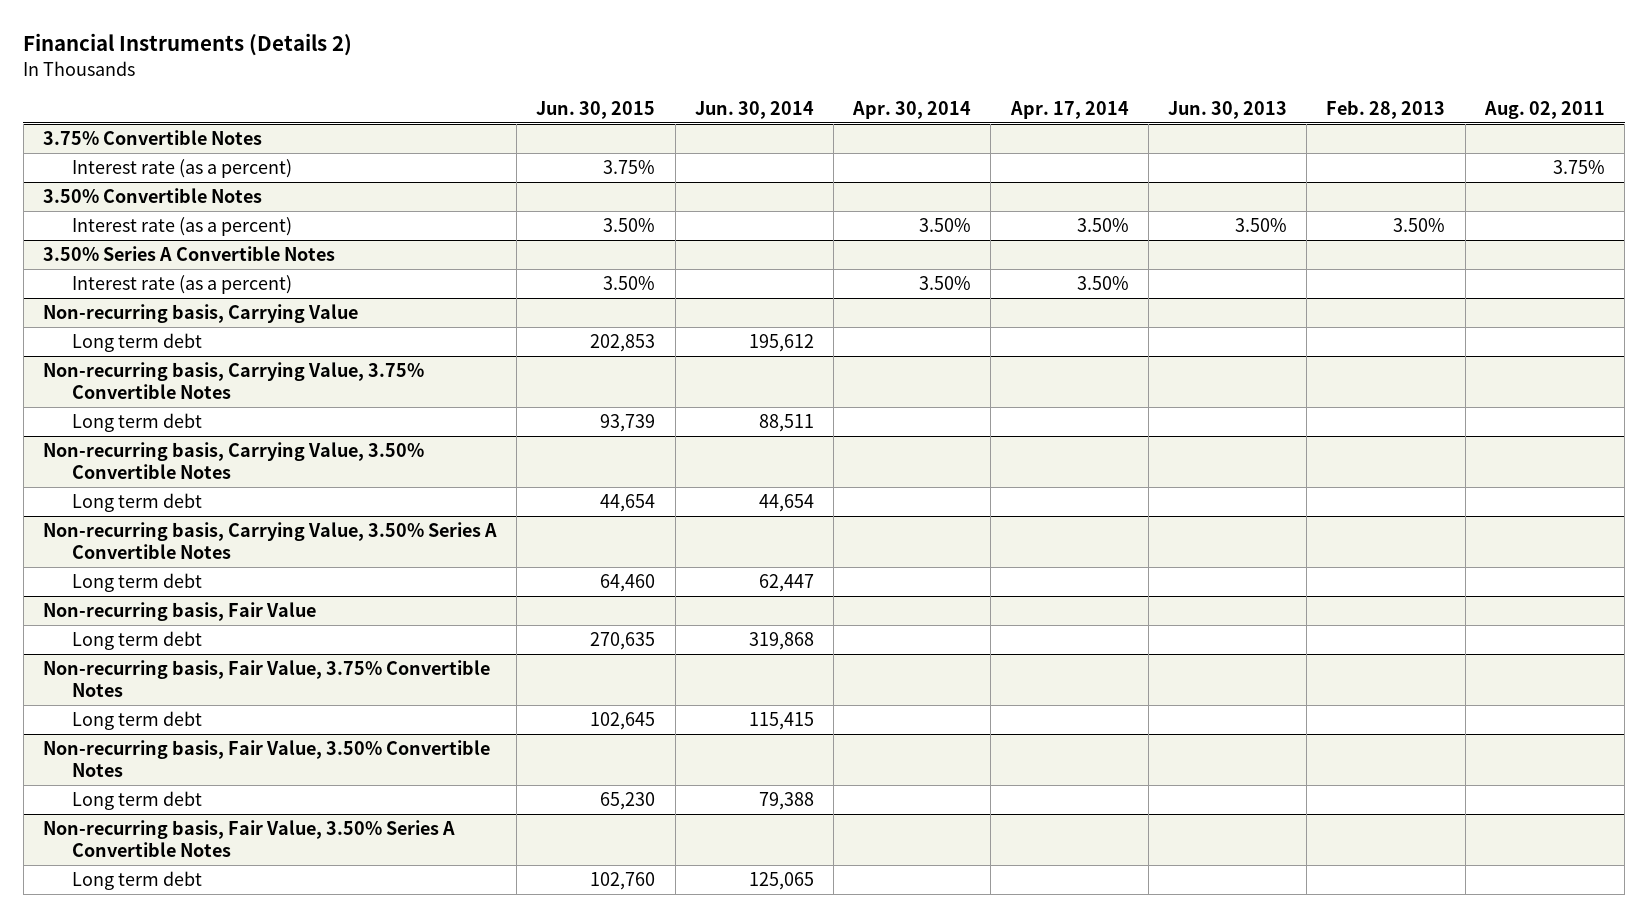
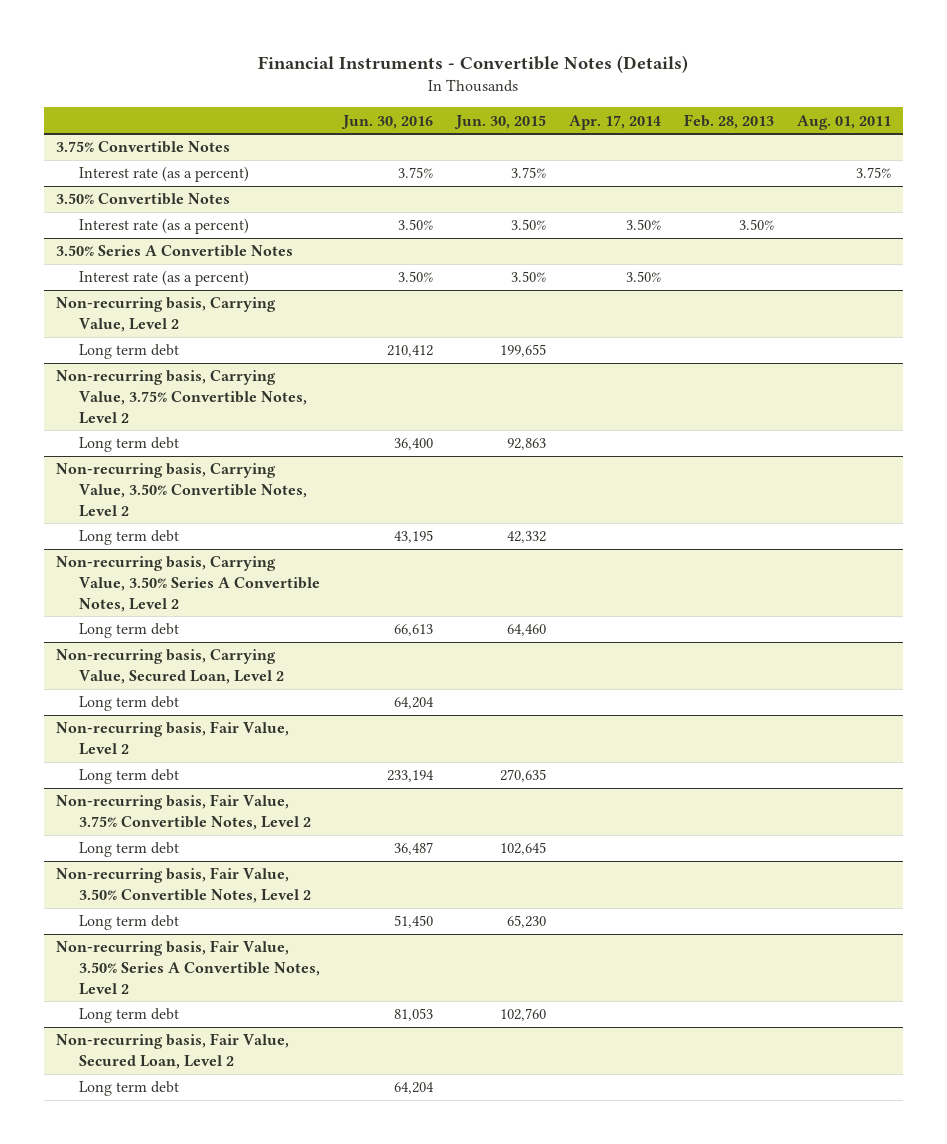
- Financial Instruments (Details 2)
+ Financial Instruments - Convertible Notes (Details)
- | Jun. 30, 2015 | Jun. 30, 2014 | Apr. 30, 2014 | Apr. 17, 2014 | Jun. 30, 2013 | Feb. 28, 2013 | Aug. 02, 2011
+ | Jun. 30, 2016 | Jun. 30, 2015 | Apr. 17, 2014 | Feb. 28, 2013 | Aug. 01, 2011
- Non-recurring basis, Carrying Value
- Long term debt | 202,853 | 195,612 | | | | |
- Non-recurring basis, Carrying Value, 3.75% Convertible Notes
- Long term debt | 93,739 | 88,511 | | | | |
- Non-recurring basis, Carrying Value, 3.50% Convertible Notes
- Long term debt | 44,654 | 44,654 | | | | |
- Non-recurring basis, Carrying Value, 3.50% Series A Convertible Notes
+ Non-recurring basis, Carrying Value, Level 2
+ Long term debt | 210,412 | 199,655 | | |
+ Non-recurring basis, Carrying Value, 3.75% Convertible Notes, Level 2
+ Long term debt | 36,400 | 92,863 | | |
+ Non-recurring basis, Carrying Value, 3.50% Convertible Notes, Level 2
+ Long term debt | 43,195 | 42,332 | | |
+ Non-recurring basis, Carrying Value, 3.50% Series A Convertible Notes, Level 2
- Non-recurring basis, Fair Value
+ Non-recurring basis, Carrying Value, Secured Loan, Level 2
+ Long term debt | 64,204 | | | |
+ Non-recurring basis, Fair Value, Level 2
- Non-recurring basis, Fair Value, 3.75% Convertible Notes
+ Non-recurring basis, Fair Value, 3.75% Convertible Notes, Level 2
- Non-recurring basis, Fair Value, 3.50% Convertible Notes
+ Non-recurring basis, Fair Value, 3.50% Convertible Notes, Level 2
- Non-recurring basis, Fair Value, 3.50% Series A Convertible Notes
+ Non-recurring basis, Fair Value, 3.50% Series A Convertible Notes, Level 2
+ Non-recurring basis, Fair Value, Secured Loan, Level 2
+ Long term debt | 64,204 | | | |

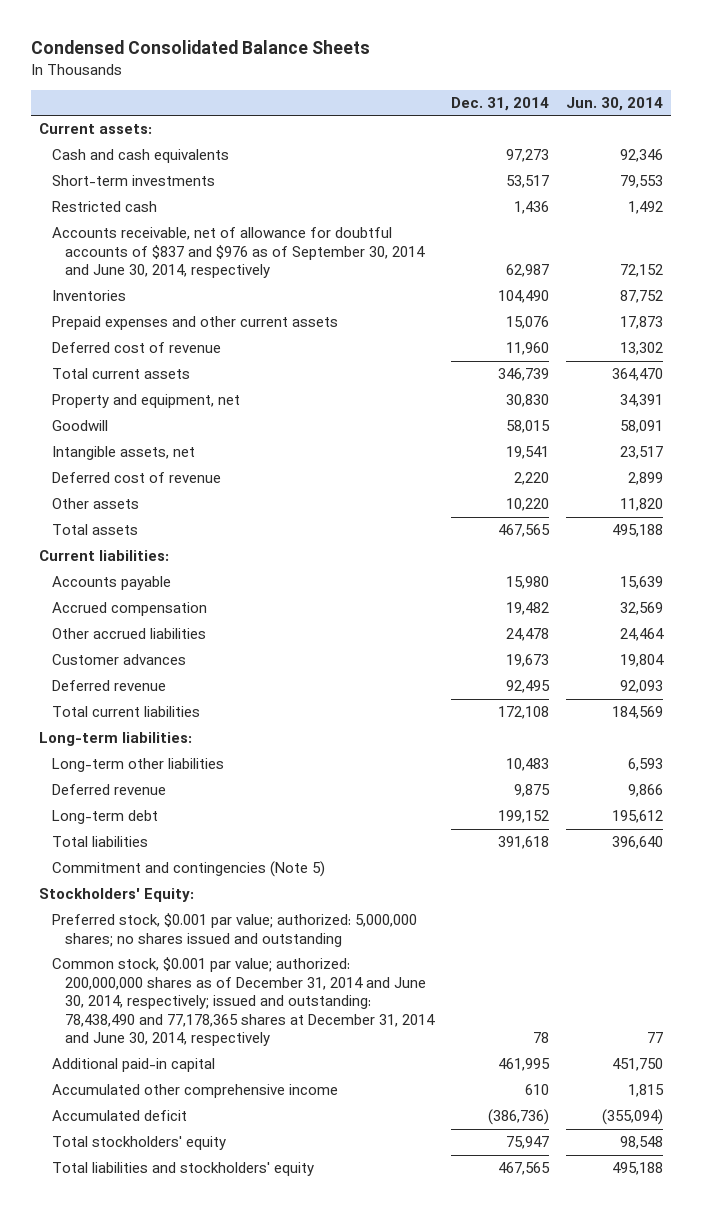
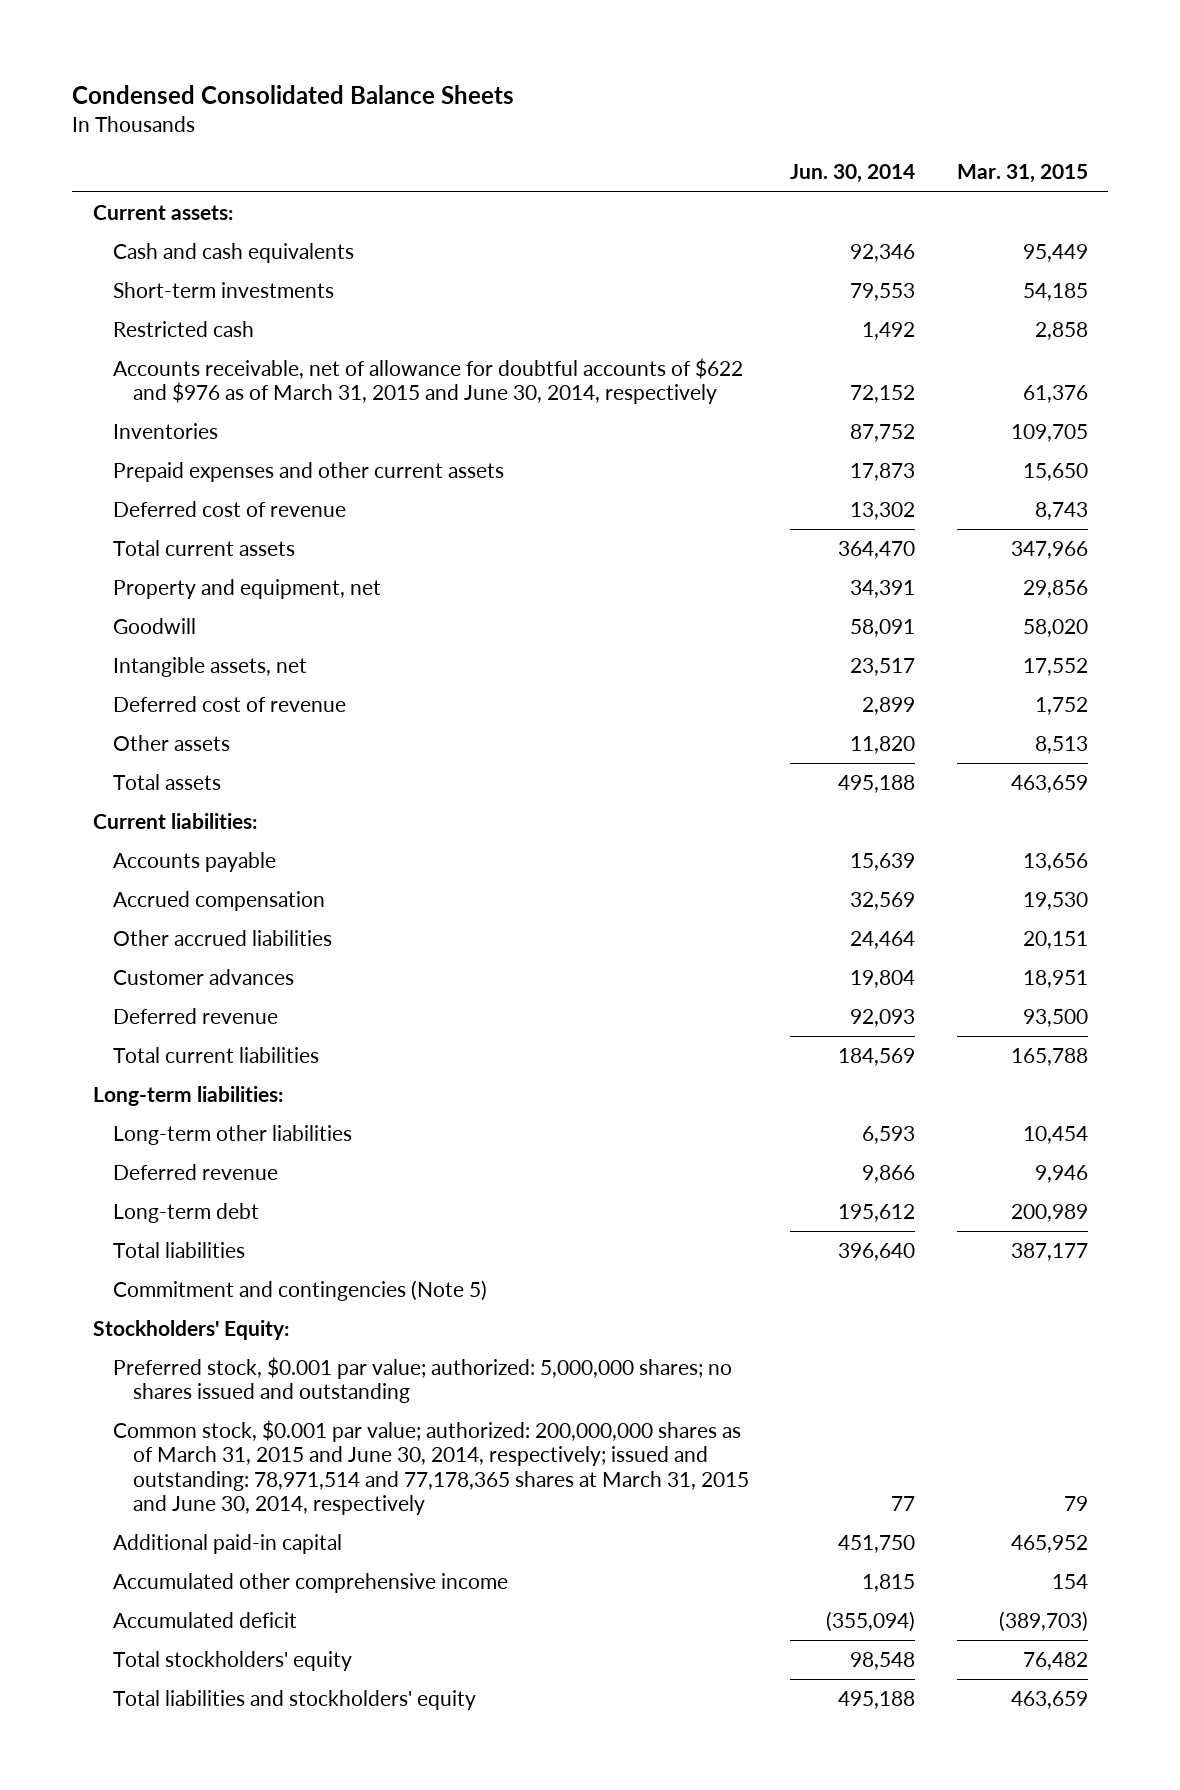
- | Dec. 31, 2014 | Jun. 30, 2014
+ | Jun. 30, 2014 | Mar. 31, 2015
- Accounts receivable, net of allowance for doubtful accounts of $837 and $976 as of September 30, 2014 and June 30, 2014, respectively | 62,987 | 72,152
+ Accounts receivable, net of allowance for doubtful accounts of $622 and $976 as of March 31, 2015 and June 30, 2014, respectively | 72,152 | 61,376
- Common stock, $0.001 par value; authorized: 200,000,000 shares as of December 31, 2014 and June 30, 2014, respectively; issued and outstanding: 78,438,490 and 77,178,365 shares at December 31, 2014 and June 30, 2014, respectively | 78 | 77
+ Common stock, $0.001 par value; authorized: 200,000,000 shares as of March 31, 2015 and June 30, 2014, respectively; issued and outstanding: 78,971,514 and 77,178,365 shares at March 31, 2015 and June 30, 2014, respectively | 77 | 79

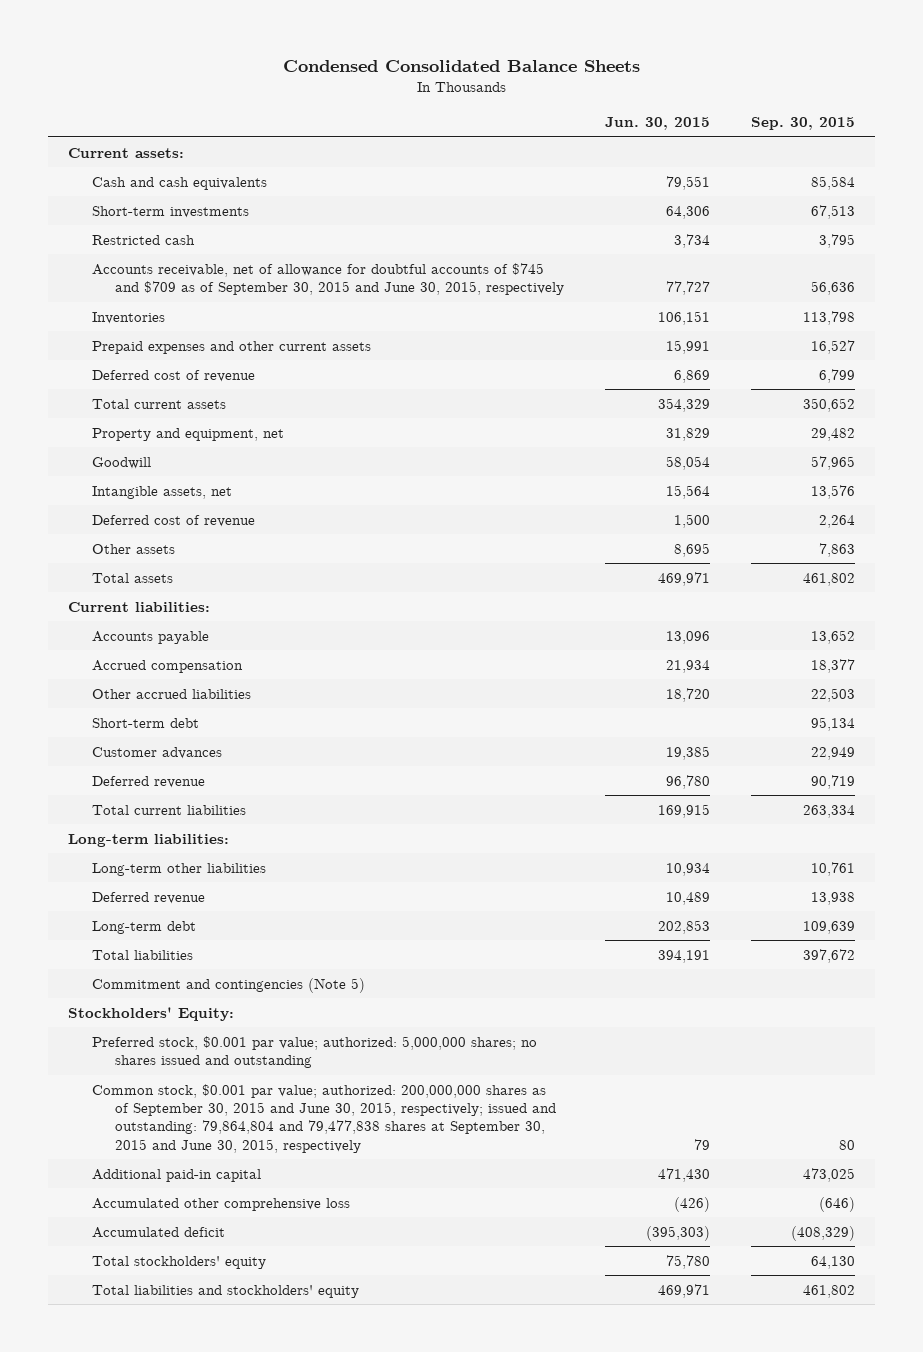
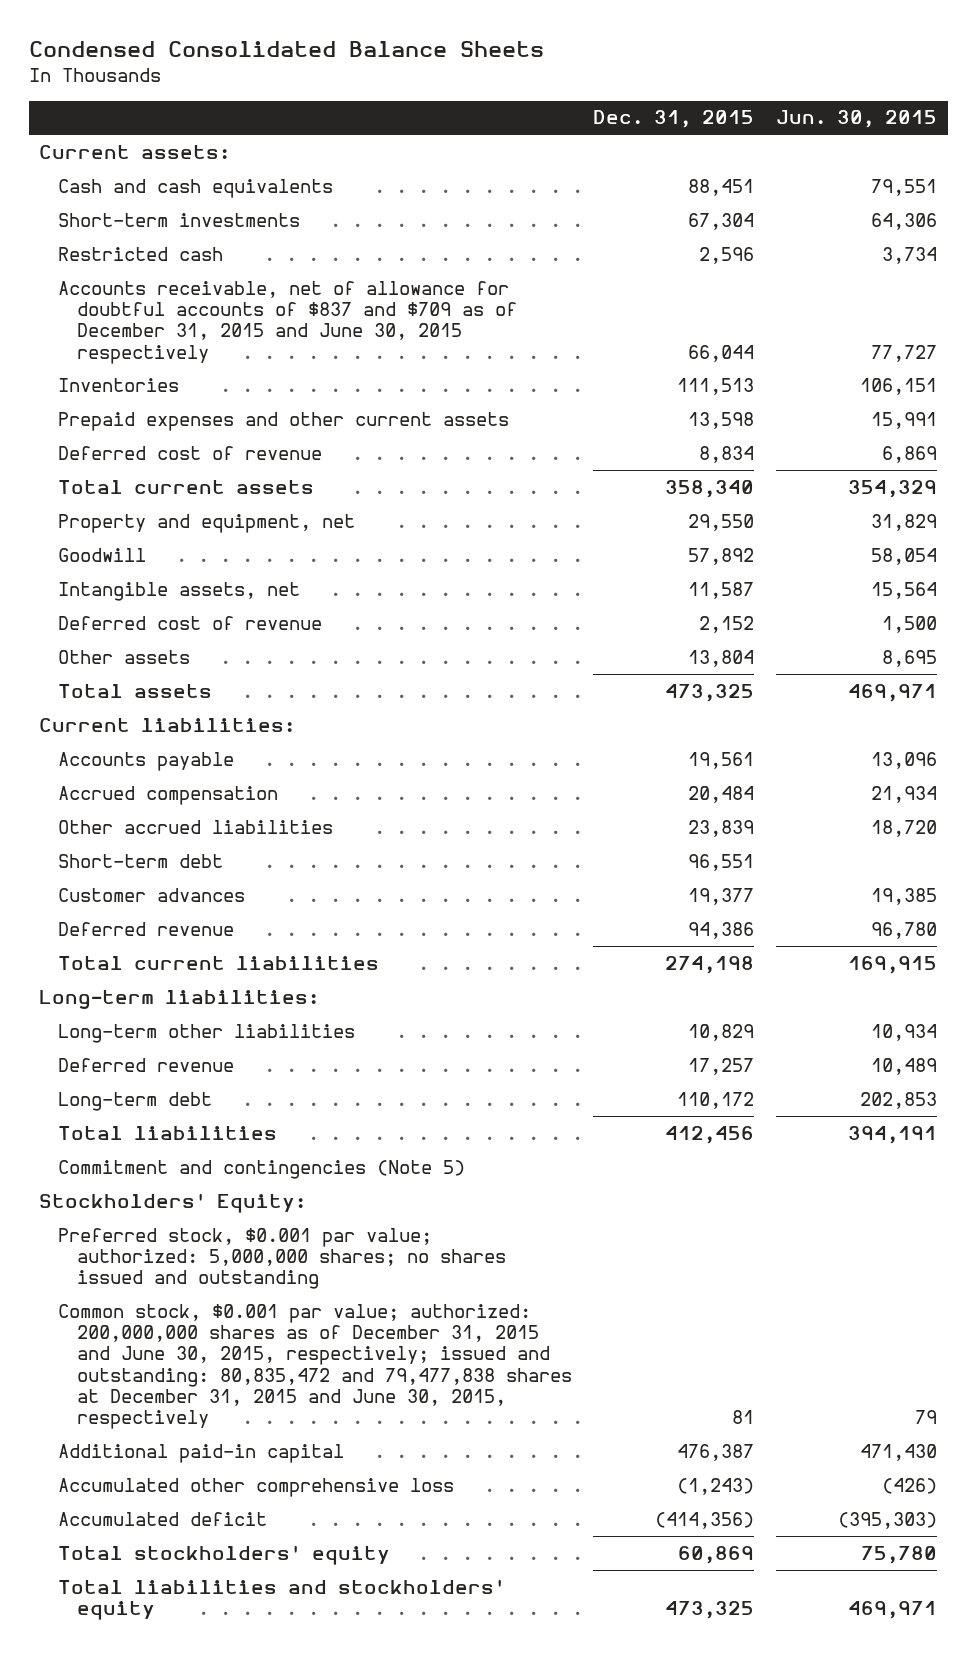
- | Jun. 30, 2015 | Sep. 30, 2015
+ | Dec. 31, 2015 | Jun. 30, 2015
- Accounts receivable, net of allowance for doubtful accounts of $745 and $709 as of September 30, 2015 and June 30, 2015, respectively | 77,727 | 56,636
+ Accounts receivable, net of allowance for doubtful accounts of $837 and $709 as of December 31, 2015 and June 30, 2015 respectively | 66,044 | 77,727
- Common stock, $0.001 par value; authorized: 200,000,000 shares as of September 30, 2015 and June 30, 2015, respectively; issued and outstanding: 79,864,804 and 79,477,838 shares at September 30, 2015 and June 30, 2015, respectively | 79 | 80
+ Common stock, $0.001 par value; authorized: 200,000,000 shares as of December 31, 2015 and June 30, 2015, respectively; issued and outstanding: 80,835,472 and 79,477,838 shares at December 31, 2015 and June 30, 2015, respectively | 81 | 79

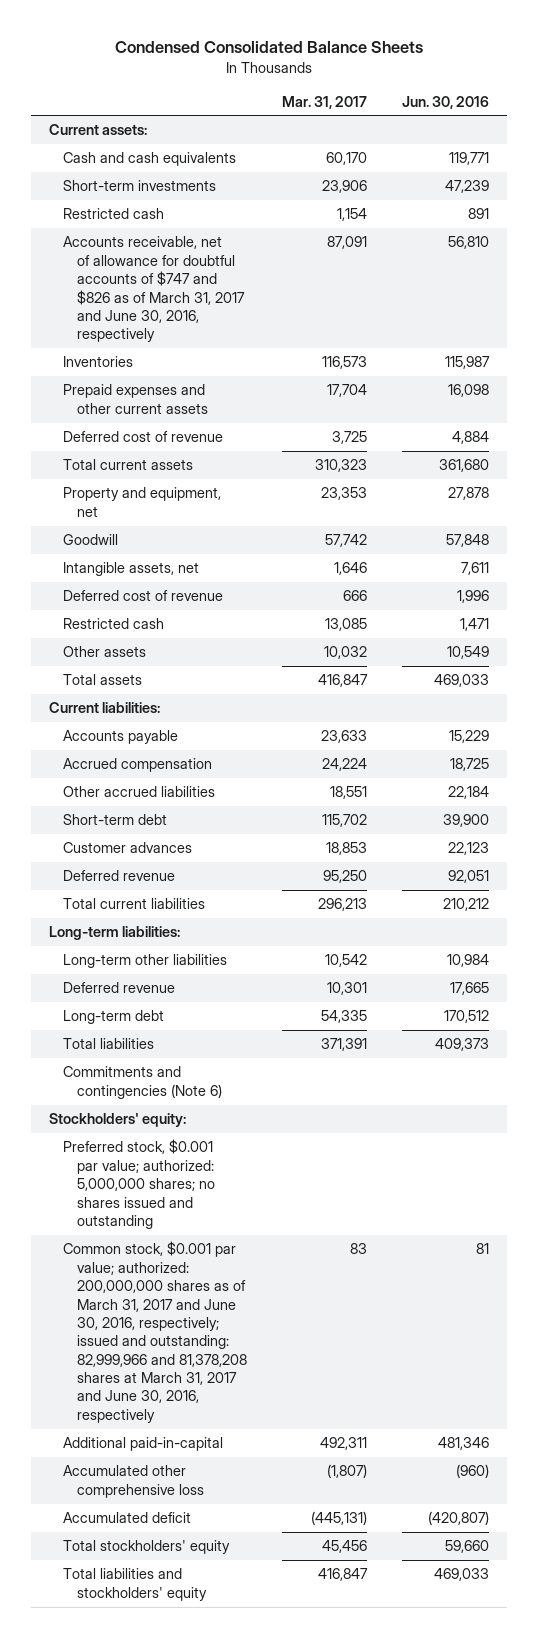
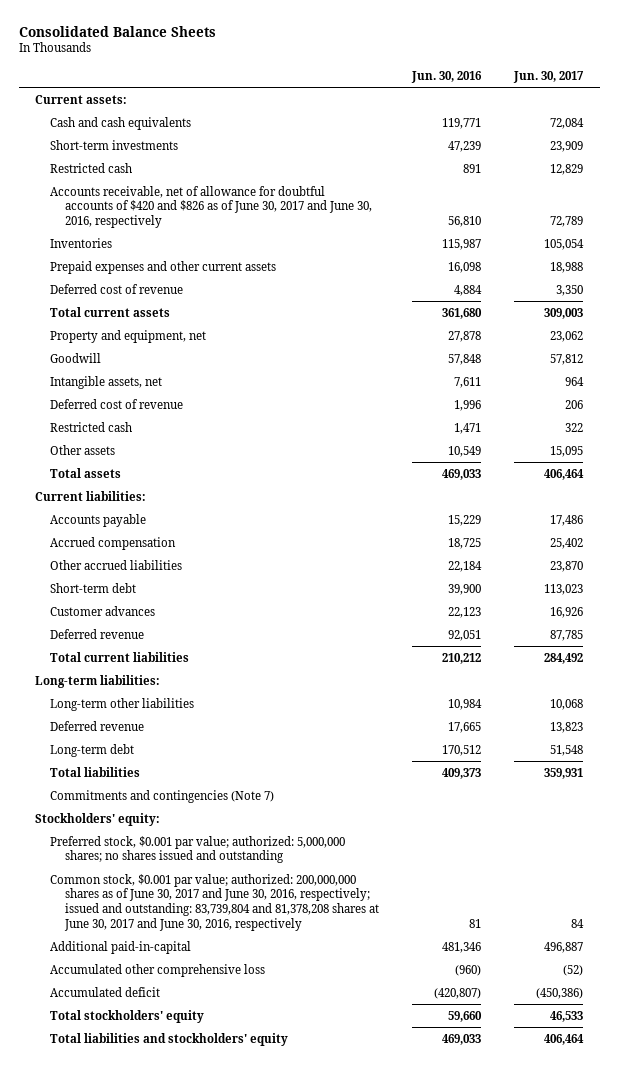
- Condensed Consolidated Balance Sheets
+ Consolidated Balance Sheets
- | Mar. 31, 2017 | Jun. 30, 2016
+ | Jun. 30, 2016 | Jun. 30, 2017
- Accounts receivable, net of allowance for doubtful accounts of $747 and $826 as of March 31, 2017 and June 30, 2016, respectively | 87,091 | 56,810
+ Accounts receivable, net of allowance for doubtful accounts of $420 and $826 as of June 30, 2017 and June 30, 2016, respectively | 56,810 | 72,789
- Commitments and contingencies (Note 6)
+ Commitments and contingencies (Note 7)
- Common stock, $0.001 par value; authorized: 200,000,000 shares as of March 31, 2017 and June 30, 2016, respectively; issued and outstanding: 82,999,966 and 81,378,208 shares at March 31, 2017 and June 30, 2016, respectively | 83 | 81
+ Common stock, $0.001 par value; authorized: 200,000,000 shares as of June 30, 2017 and June 30, 2016, respectively; issued and outstanding: 83,739,804 and 81,378,208 shares at June 30, 2017 and June 30, 2016, respectively | 81 | 84

